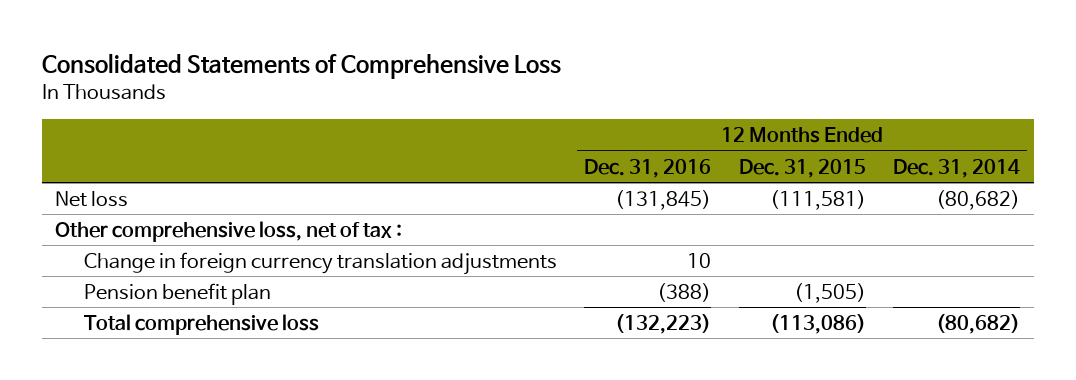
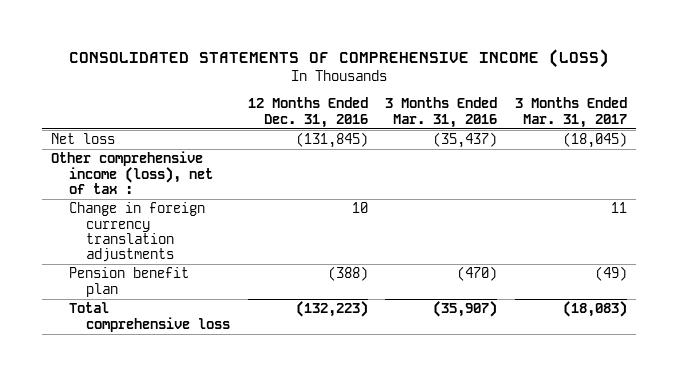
- Consolidated Statements of Comprehensive Loss
+ CONSOLIDATED STATEMENTS OF COMPREHENSIVE INCOME (LOSS)
- | 12 Months Ended Dec. 31, 2016 | 12 Months Ended Dec. 31, 2015 | 12 Months Ended Dec. 31, 2014
+ | 12 Months Ended Dec. 31, 2016 | 3 Months Ended Mar. 31, 2016 | 3 Months Ended Mar. 31, 2017
- Other comprehensive loss, net of tax :
+ Other comprehensive income (loss), net of tax :

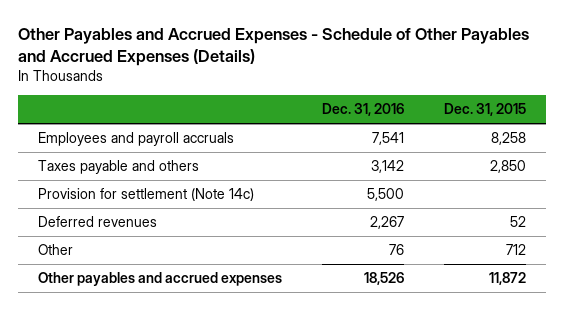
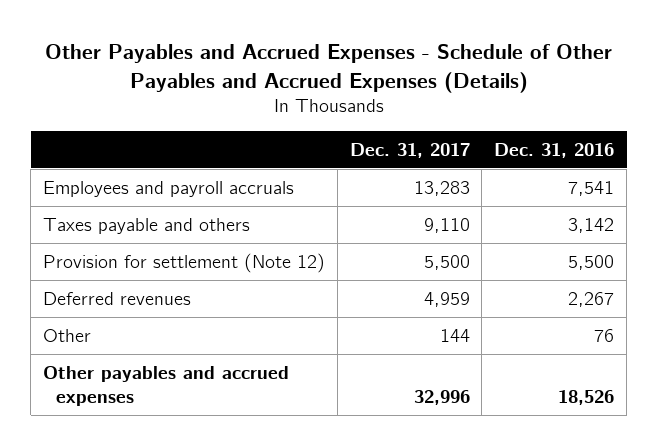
- | Dec. 31, 2016 | Dec. 31, 2015
+ | Dec. 31, 2017 | Dec. 31, 2016
- Provision for settlement (Note 14c) | 5,500 |
+ Provision for settlement (Note 12) | 5,500 | 5,500

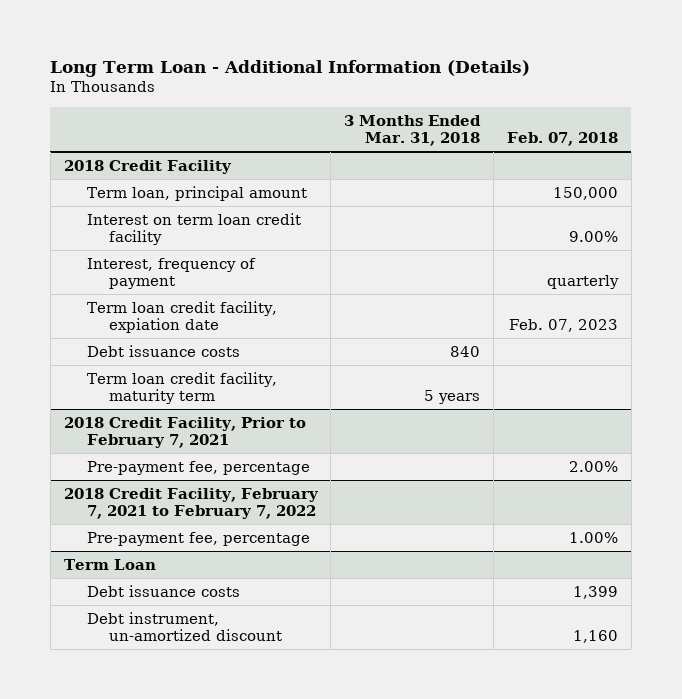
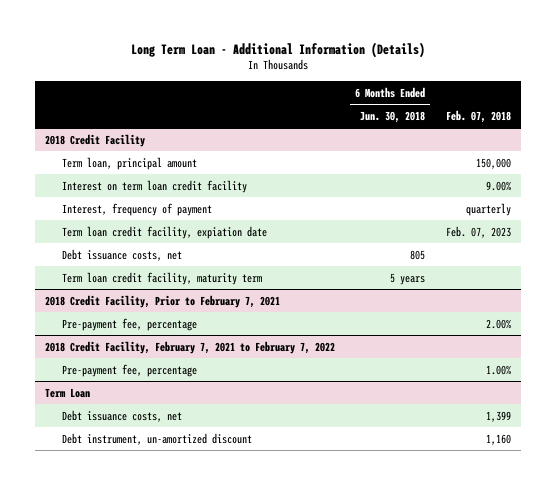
- | 3 Months Ended Mar. 31, 2018 | Feb. 07, 2018
+ | 6 Months Ended Jun. 30, 2018 | Feb. 07, 2018
@ 2018 Credit Facility
- Debt issuance costs | 840 |
+ Debt issuance costs, net | 805 |
@ Term Loan
- Debt issuance costs | | 1,399
+ Debt issuance costs, net | | 1,399

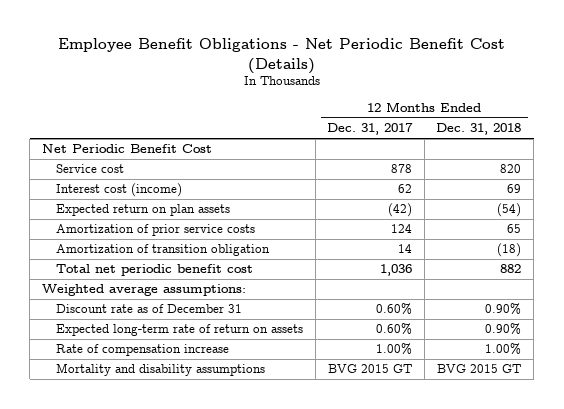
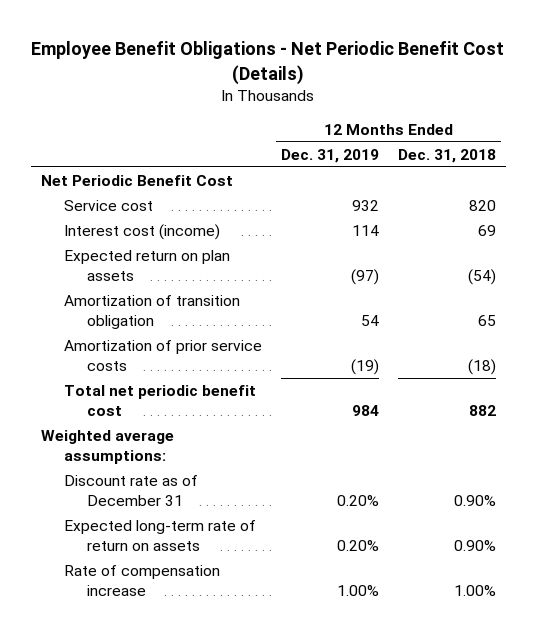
- | 12 Months Ended Dec. 31, 2017 | 12 Months Ended Dec. 31, 2018
+ | 12 Months Ended Dec. 31, 2019 | 12 Months Ended Dec. 31, 2018
- Amortization of prior service costs | 124 | 65
- Amortization of transition obligation | 14 | (18)
+ Amortization of transition obligation | 54 | 65
+ Amortization of prior service costs | (19) | (18)
- Mortality and disability assumptions | BVG 2015 GT | BVG 2015 GT

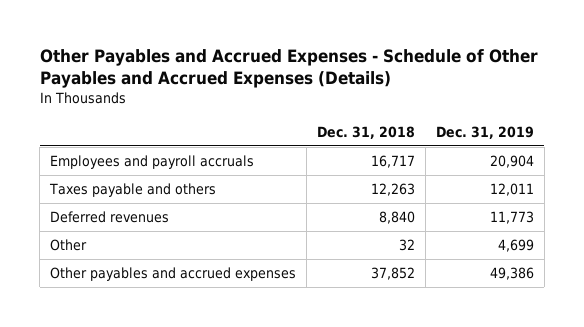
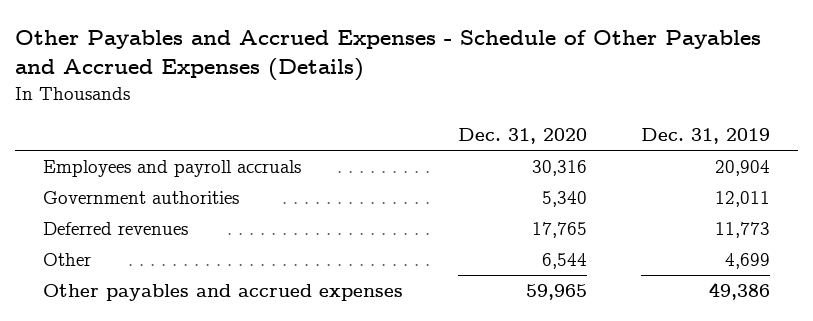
- | Dec. 31, 2018 | Dec. 31, 2019
+ | Dec. 31, 2020 | Dec. 31, 2019
- Taxes payable and others | 12,263 | 12,011
+ Government authorities | 5,340 | 12,011

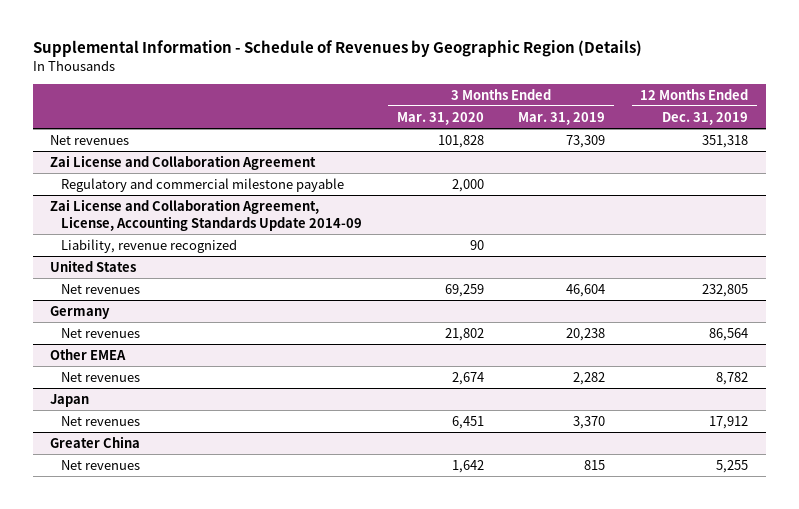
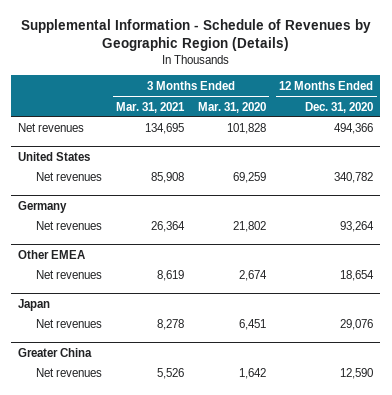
- | 3 Months Ended Mar. 31, 2020 | 3 Months Ended Mar. 31, 2019 | 12 Months Ended Dec. 31, 2019
+ | 3 Months Ended Mar. 31, 2021 | 3 Months Ended Mar. 31, 2020 | 12 Months Ended Dec. 31, 2020
- Zai License and Collaboration Agreement
- Regulatory and commercial milestone payable | 2,000 | |
- Zai License and Collaboration Agreement, License, Accounting Standards Update 2014-09
- Liability, revenue recognized | 90 | |

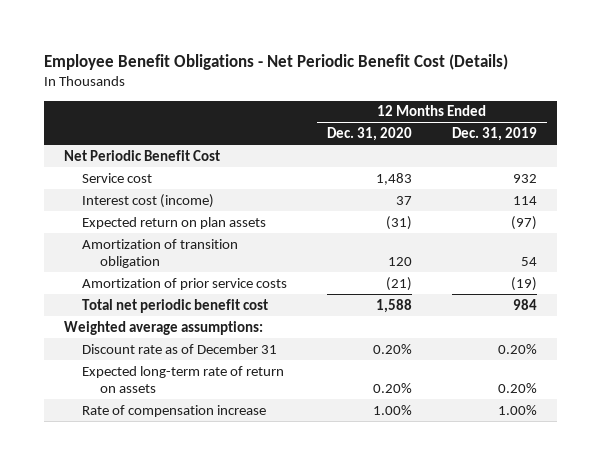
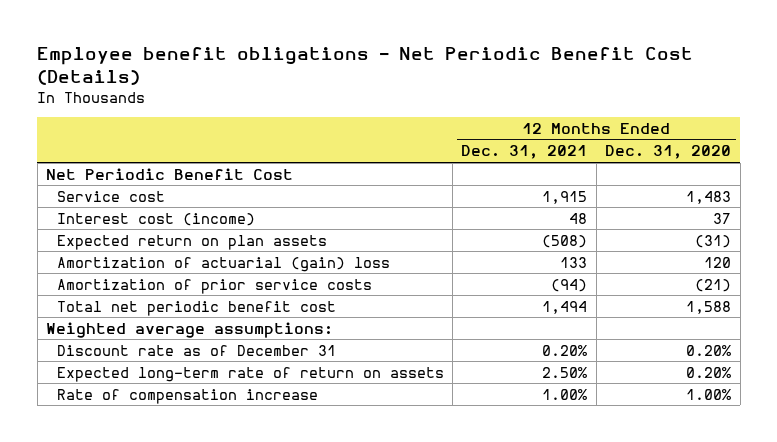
- Employee Benefit Obligations - Net Periodic Benefit Cost (Details)
+ Employee benefit obligations - Net Periodic Benefit Cost (Details)
- | 12 Months Ended Dec. 31, 2020 | 12 Months Ended Dec. 31, 2019
+ | 12 Months Ended Dec. 31, 2021 | 12 Months Ended Dec. 31, 2020
- Amortization of transition obligation | 120 | 54
+ Amortization of actuarial (gain) loss | 133 | 120

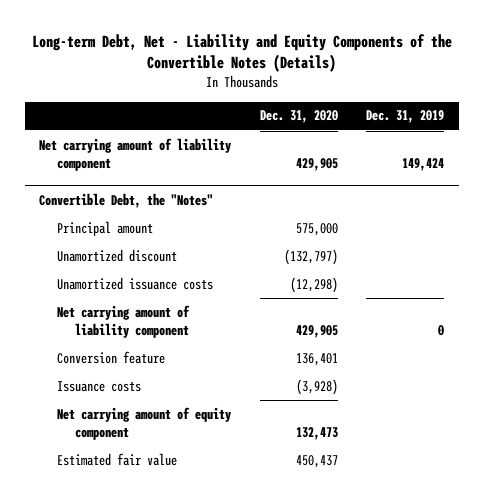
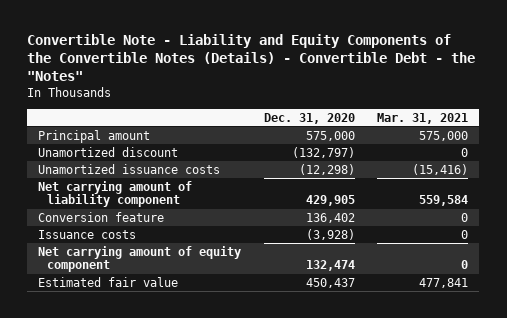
- Long-term Debt, Net - Liability and Equity Components of the Convertible Notes (Details)
+ Convertible Note - Liability and Equity Components of the Convertible Notes (Details) - Convertible Debt - the "Notes"
- | Dec. 31, 2020 | Dec. 31, 2019
+ | Dec. 31, 2020 | Mar. 31, 2021
- Net carrying amount of liability component | 429,905 | 149,424
- Convertible Debt, the "Notes"
- Conversion feature | 136,401 |
+ Conversion feature | 136,402 | 0
- Net carrying amount of equity component | 132,473 |
+ Net carrying amount of equity component | 132,474 | 0

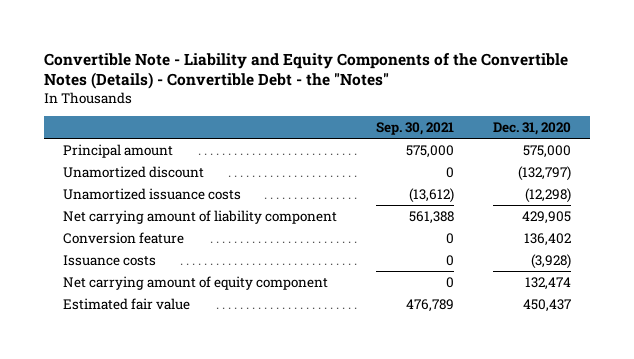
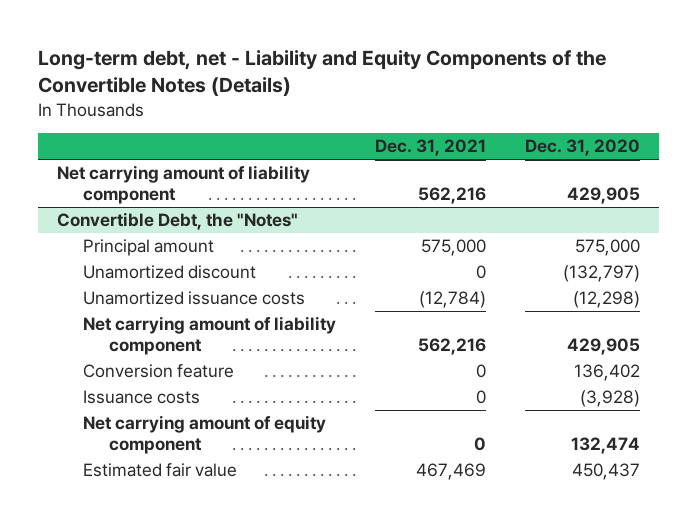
- Convertible Note - Liability and Equity Components of the Convertible Notes (Details) - Convertible Debt - the "Notes"
+ Long-term debt, net - Liability and Equity Components of the Convertible Notes (Details)
- | Sep. 30, 2021 | Dec. 31, 2020
+ | Dec. 31, 2021 | Dec. 31, 2020
+ Net carrying amount of liability component | 562,216 | 429,905
+ Convertible Debt, the "Notes"

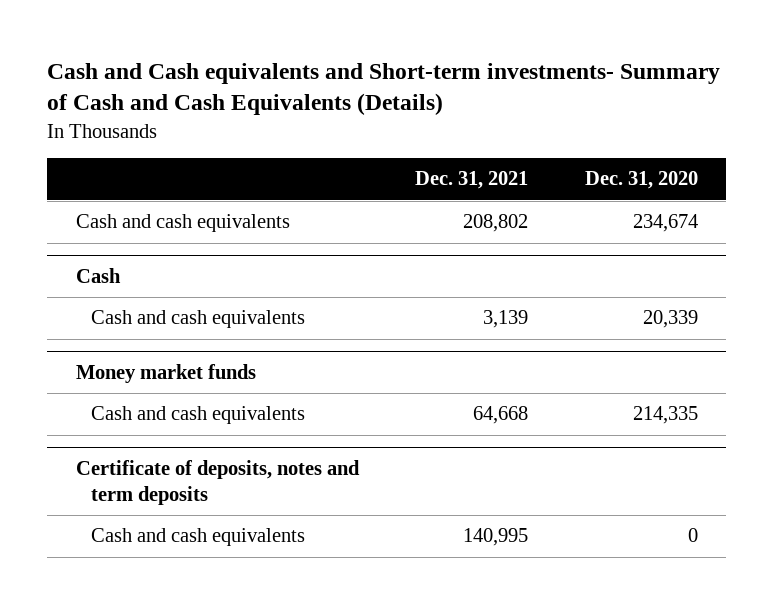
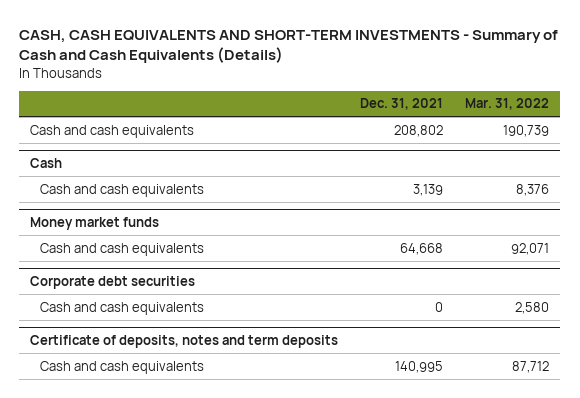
- Cash and Cash equivalents and Short-term investments- Summary of Cash and Cash Equivalents (Details)
+ CASH, CASH EQUIVALENTS AND SHORT-TERM INVESTMENTS - Summary of Cash and Cash Equivalents (Details)
- | Dec. 31, 2021 | Dec. 31, 2020
+ | Dec. 31, 2021 | Mar. 31, 2022
+ Corporate debt securities
+ Cash and cash equivalents | 0 | 2,580

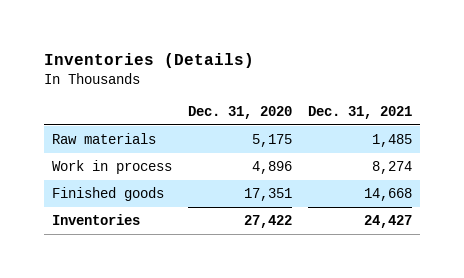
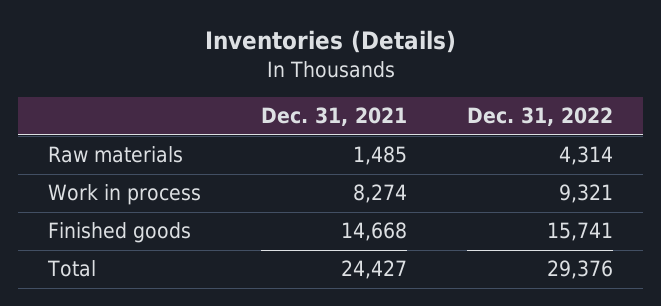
- | Dec. 31, 2020 | Dec. 31, 2021
+ | Dec. 31, 2021 | Dec. 31, 2022
- Inventories | 27,422 | 24,427
+ Total | 24,427 | 29,376

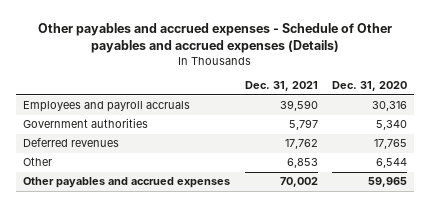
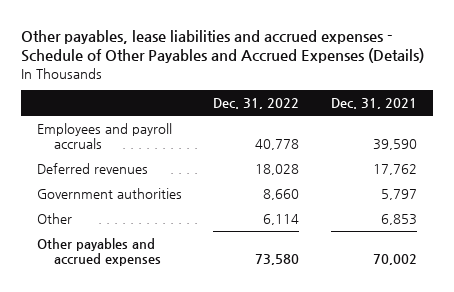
- Other payables and accrued expenses - Schedule of Other payables and accrued expenses (Details)
+ Other payables, lease liabilities and accrued expenses - Schedule of Other Payables and Accrued Expenses (Details)
- | Dec. 31, 2021 | Dec. 31, 2020
+ | Dec. 31, 2022 | Dec. 31, 2021
moved down: Government authorities | 8,660 | 5,797

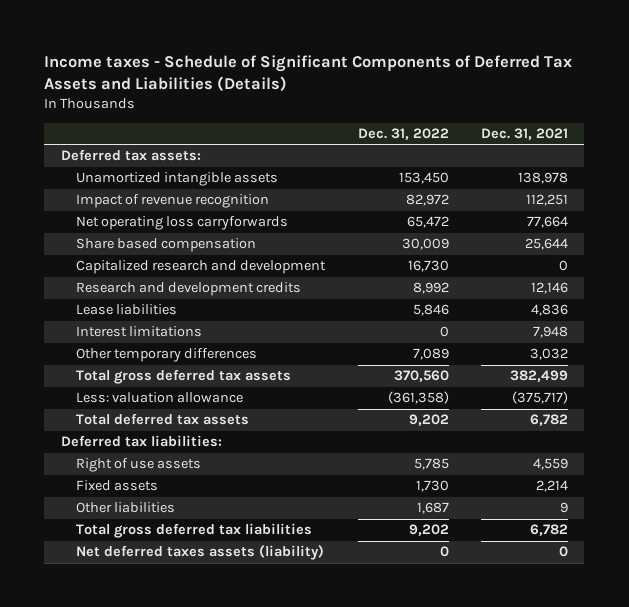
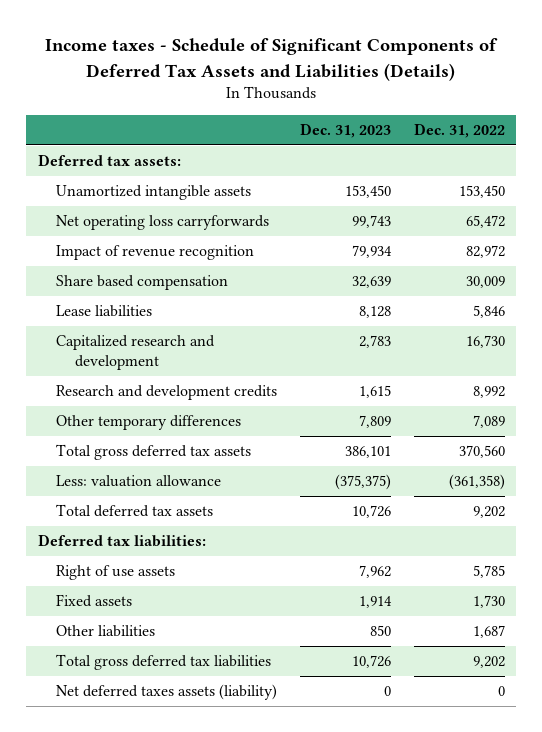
- | Dec. 31, 2022 | Dec. 31, 2021
+ | Dec. 31, 2023 | Dec. 31, 2022
moved down: Impact of revenue recognition | 79,934 | 82,972
moved up: Lease liabilities | 8,128 | 5,846
- Interest limitations | 0 | 7,948

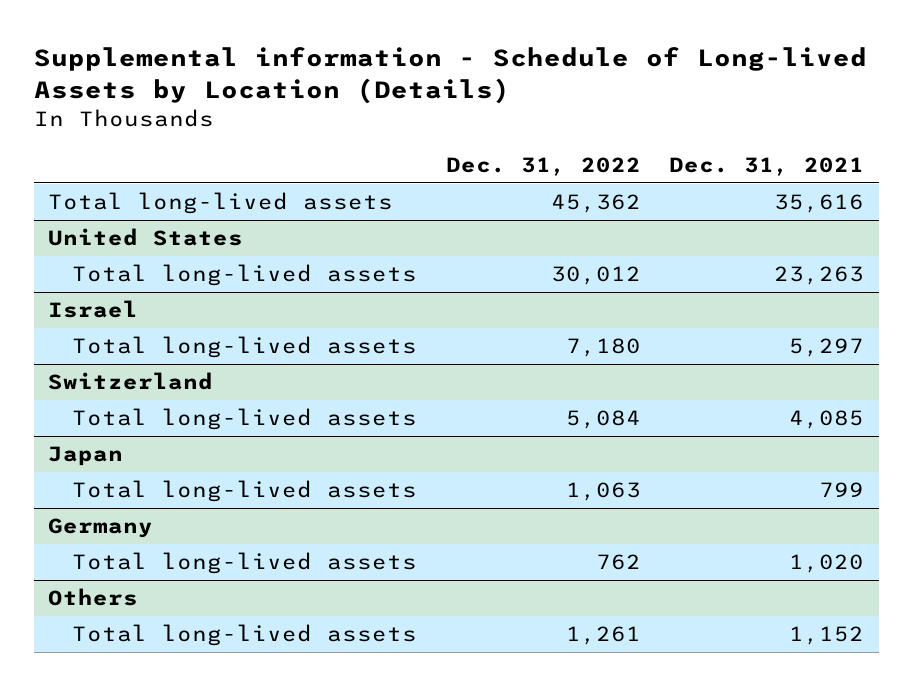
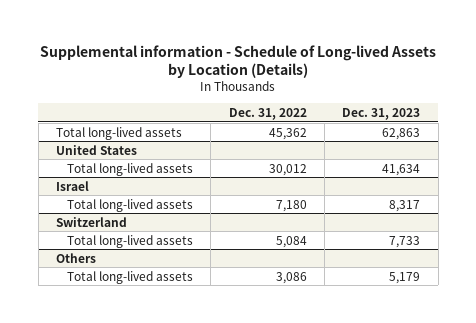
- | Dec. 31, 2022 | Dec. 31, 2021
+ | Dec. 31, 2022 | Dec. 31, 2023
- Japan
- Total long-lived assets | 1,063 | 799
- Germany
- Total long-lived assets | 762 | 1,020
@ Others
- Total long-lived assets | 1,261 | 1,152
+ Total long-lived assets | 3,086 | 5,179

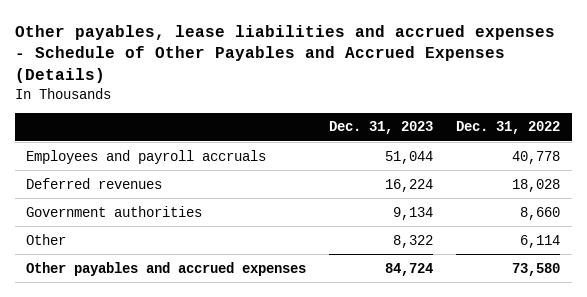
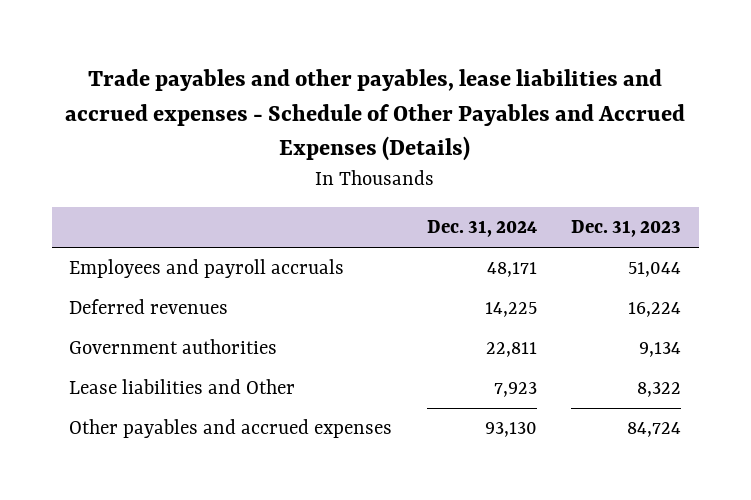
- Other payables, lease liabilities and accrued expenses - Schedule of Other Payables and Accrued Expenses (Details)
+ Trade payables and other payables, lease liabilities and accrued expenses - Schedule of Other Payables and Accrued Expenses (Details)
- | Dec. 31, 2023 | Dec. 31, 2022
+ | Dec. 31, 2024 | Dec. 31, 2023
- Other | 8,322 | 6,114
+ Lease liabilities and Other | 7,923 | 8,322

